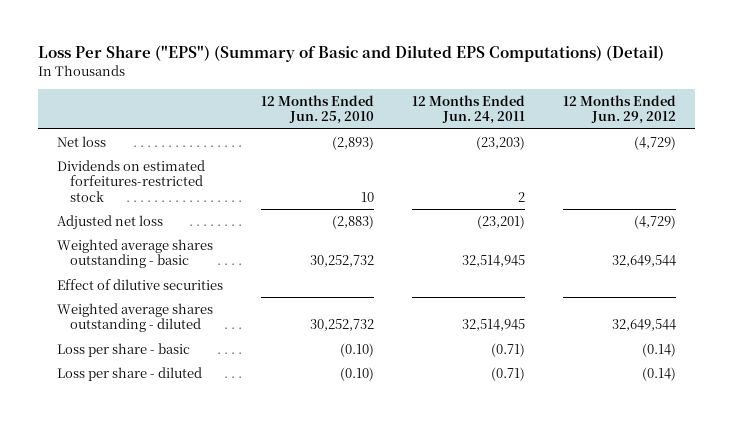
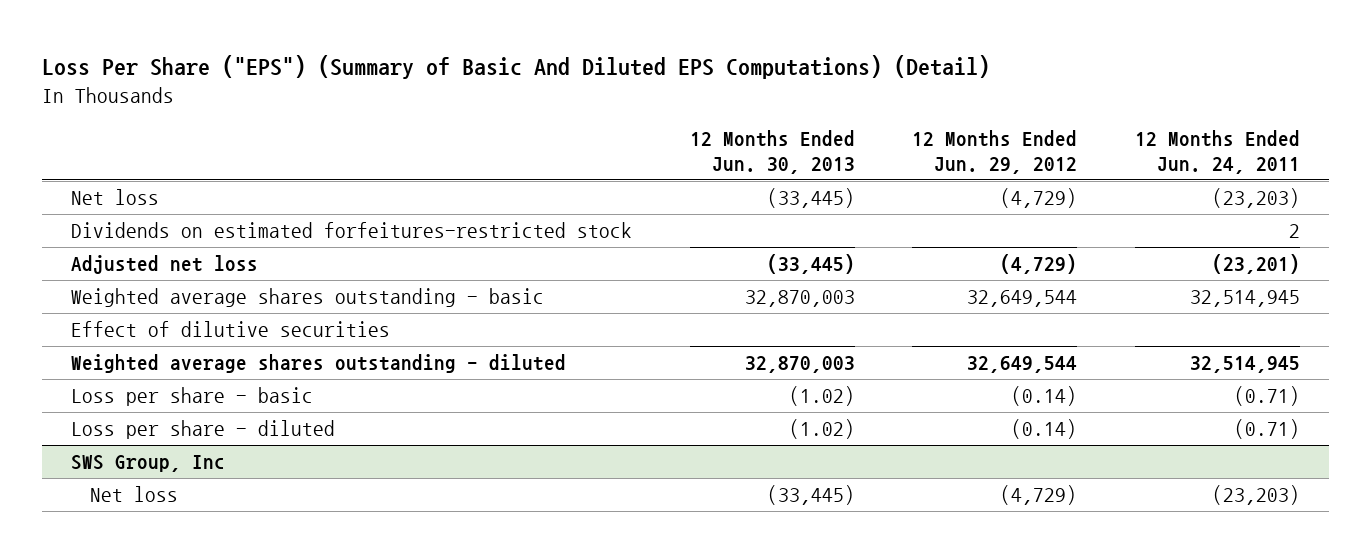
- Loss Per Share ("EPS") (Summary of Basic and Diluted EPS Computations) (Detail)
+ Loss Per Share ("EPS") (Summary of Basic And Diluted EPS Computations) (Detail)
- | 12 Months Ended Jun. 25, 2010 | 12 Months Ended Jun. 24, 2011 | 12 Months Ended Jun. 29, 2012
+ | 12 Months Ended Jun. 30, 2013 | 12 Months Ended Jun. 29, 2012 | 12 Months Ended Jun. 24, 2011
+ SWS Group, Inc
+ Net loss | (33,445) | (4,729) | (23,203)

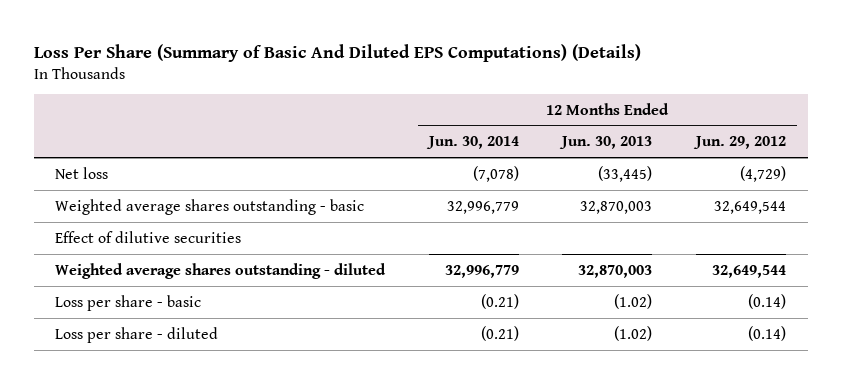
- Loss Per Share ("EPS") (Summary of Basic And Diluted EPS Computations) (Detail)
+ Loss Per Share (Summary of Basic And Diluted EPS Computations) (Details)
- | 12 Months Ended Jun. 30, 2013 | 12 Months Ended Jun. 29, 2012 | 12 Months Ended Jun. 24, 2011
+ | 12 Months Ended Jun. 30, 2014 | 12 Months Ended Jun. 30, 2013 | 12 Months Ended Jun. 29, 2012
- Dividends on estimated forfeitures-restricted stock | | | 2
- Adjusted net loss | (33,445) | (4,729) | (23,201)
- SWS Group, Inc
- Net loss | (33,445) | (4,729) | (23,203)

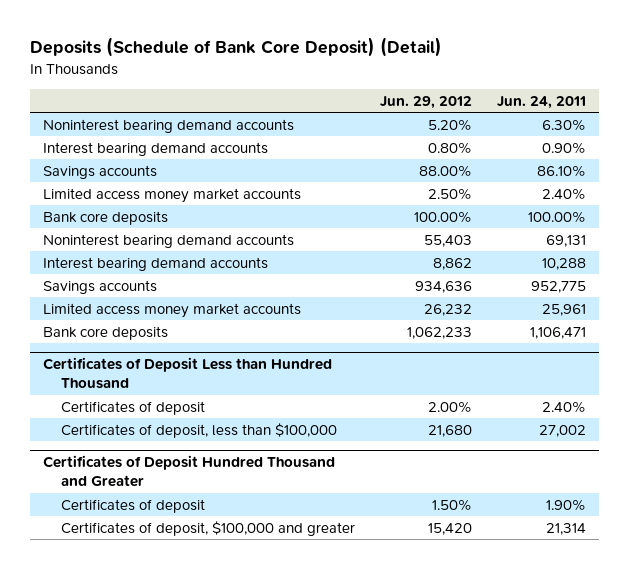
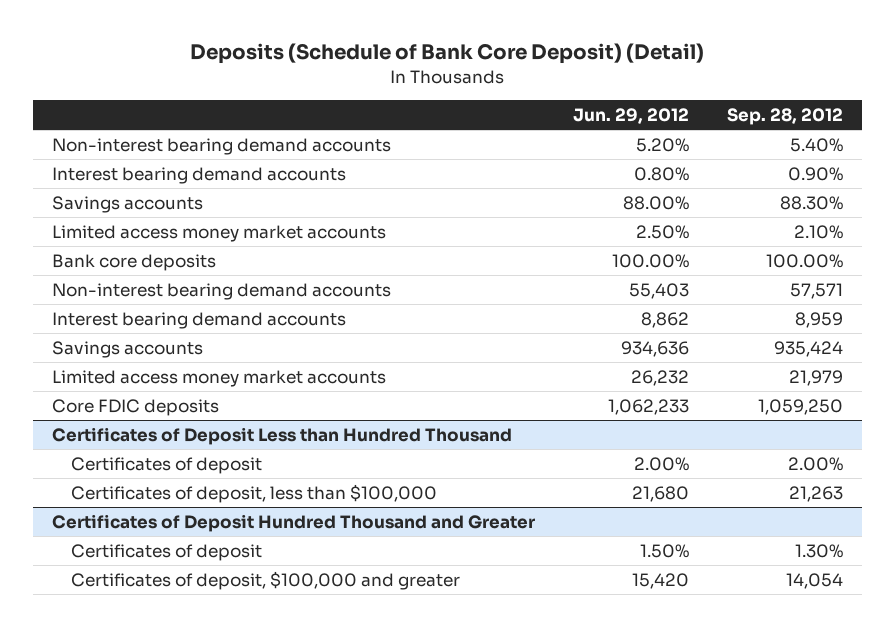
- | Jun. 29, 2012 | Jun. 24, 2011
+ | Jun. 29, 2012 | Sep. 28, 2012
- Noninterest bearing demand accounts | 5.20% | 6.30%
+ Non-interest bearing demand accounts | 5.20% | 5.40%
- Noninterest bearing demand accounts | 55,403 | 69,131
+ Non-interest bearing demand accounts | 55,403 | 57,571
- Bank core deposits | 1,062,233 | 1,106,471
+ Core FDIC deposits | 1,062,233 | 1,059,250

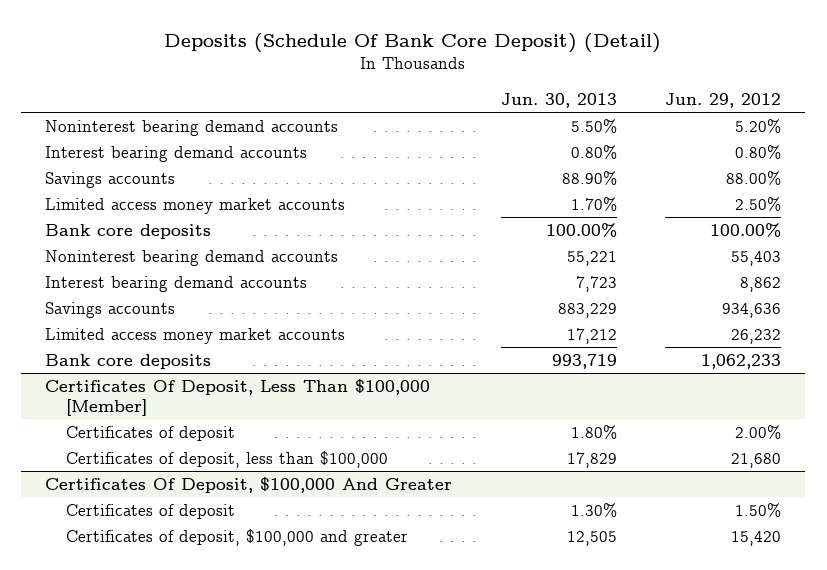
- Deposits (Schedule of Bank Core Deposit) (Detail)
+ Deposits (Schedule Of Bank Core Deposit) (Detail)
- | Jun. 29, 2012 | Sep. 28, 2012
+ | Jun. 30, 2013 | Jun. 29, 2012
- Non-interest bearing demand accounts | 5.20% | 5.40%
+ Noninterest bearing demand accounts | 5.50% | 5.20%
- Non-interest bearing demand accounts | 55,403 | 57,571
+ Noninterest bearing demand accounts | 55,221 | 55,403
- Core FDIC deposits | 1,062,233 | 1,059,250
- Certificates of Deposit Less than Hundred Thousand
+ Bank core deposits | 993,719 | 1,062,233
+ Certificates Of Deposit, Less Than $100,000 [Member]
- Certificates of Deposit Hundred Thousand and Greater
+ Certificates Of Deposit, $100,000 And Greater

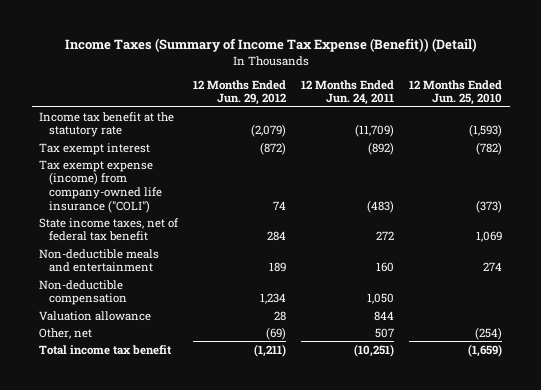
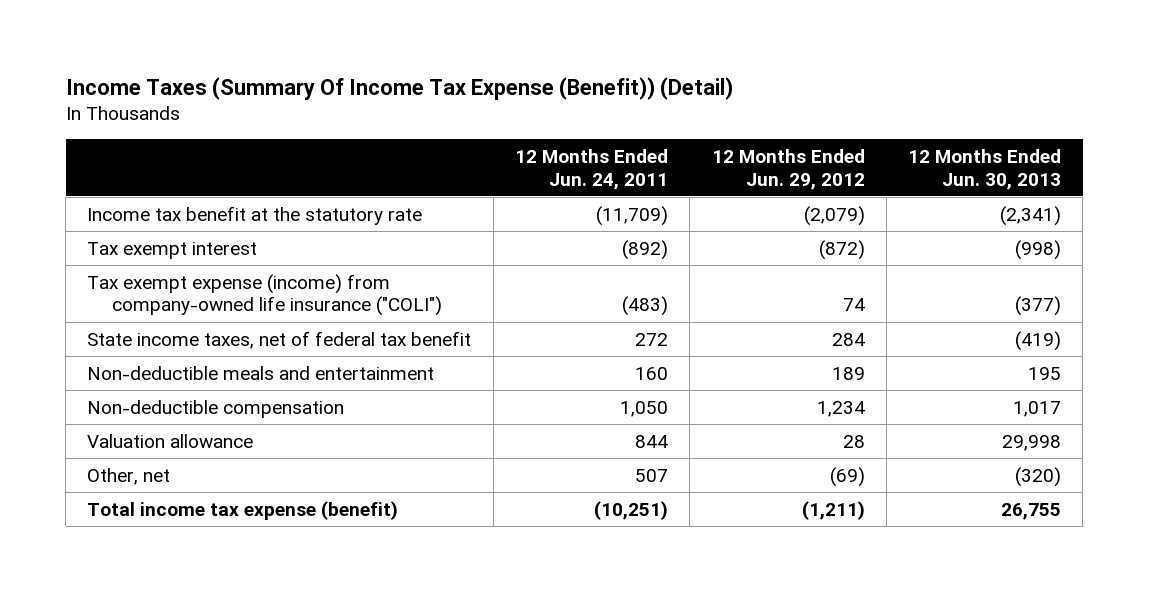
- Income Taxes (Summary of Income Tax Expense (Benefit)) (Detail)
+ Income Taxes (Summary Of Income Tax Expense (Benefit)) (Detail)
- | 12 Months Ended Jun. 29, 2012 | 12 Months Ended Jun. 24, 2011 | 12 Months Ended Jun. 25, 2010
+ | 12 Months Ended Jun. 24, 2011 | 12 Months Ended Jun. 29, 2012 | 12 Months Ended Jun. 30, 2013
- Total income tax benefit | (1,211) | (10,251) | (1,659)
+ Total income tax expense (benefit) | (10,251) | (1,211) | 26,755

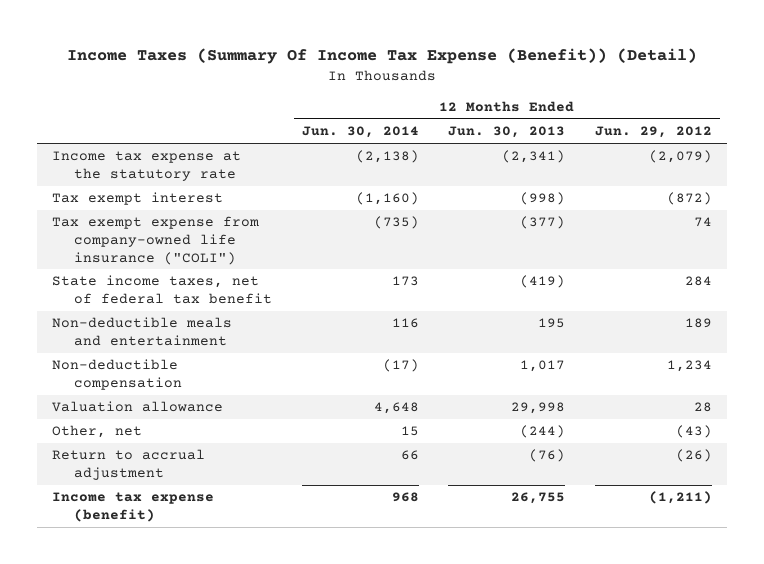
- | 12 Months Ended Jun. 24, 2011 | 12 Months Ended Jun. 29, 2012 | 12 Months Ended Jun. 30, 2013
+ | 12 Months Ended Jun. 30, 2014 | 12 Months Ended Jun. 30, 2013 | 12 Months Ended Jun. 29, 2012
- Income tax benefit at the statutory rate | (11,709) | (2,079) | (2,341)
+ Income tax expense at the statutory rate | (2,138) | (2,341) | (2,079)
- Tax exempt expense (income) from company-owned life insurance ("COLI") | (483) | 74 | (377)
+ Tax exempt expense from company-owned life insurance ("COLI") | (735) | (377) | 74
- Other, net | 507 | (69) | (320)
- Total income tax expense (benefit) | (10,251) | (1,211) | 26,755
+ Other, net | 15 | (244) | (43)
+ Return to accrual adjustment | 66 | (76) | (26)
+ Income tax expense (benefit) | 968 | 26,755 | (1,211)

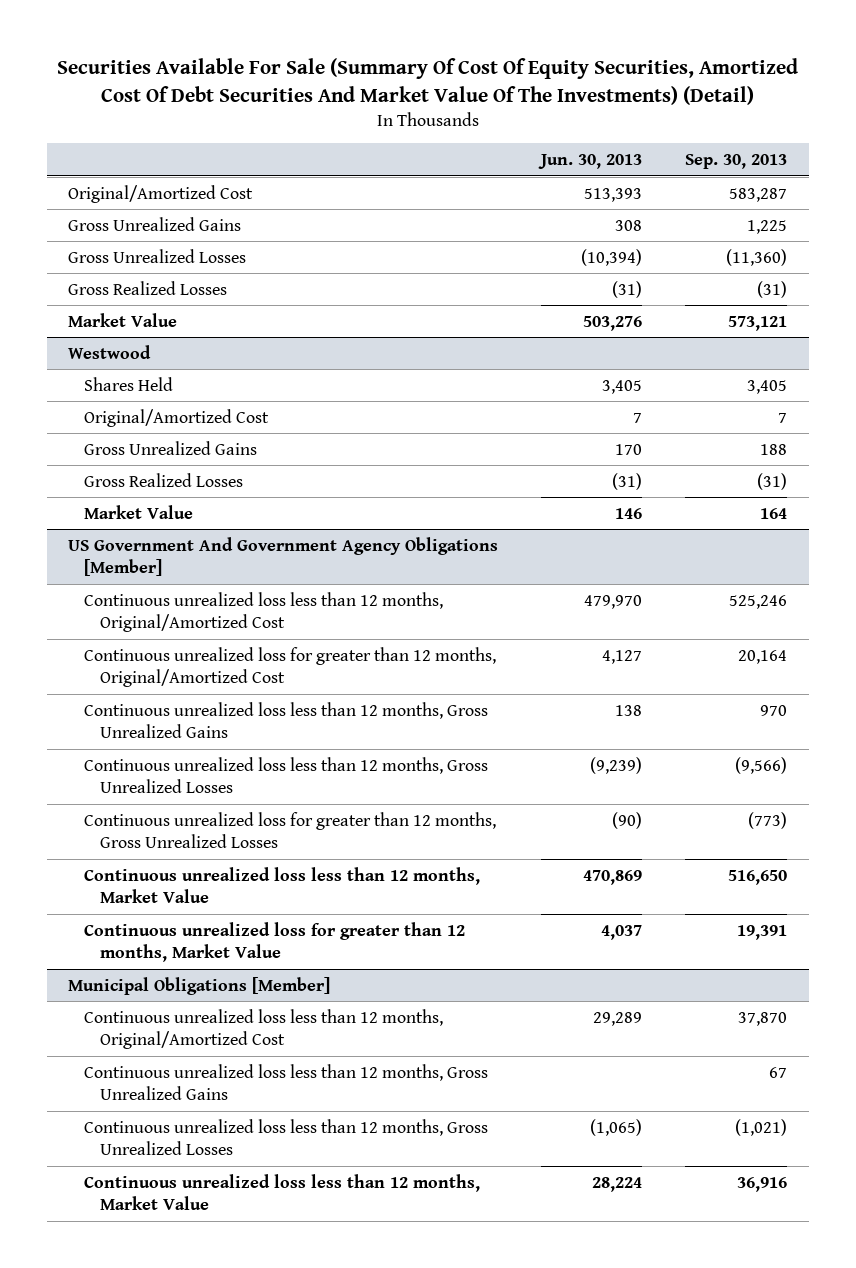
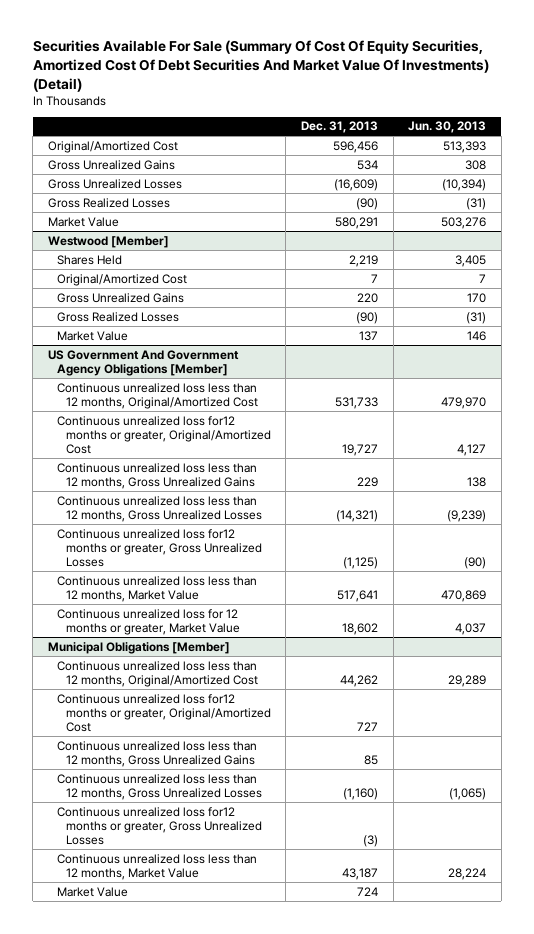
- Securities Available For Sale (Summary Of Cost Of Equity Securities, Amortized Cost Of Debt Securities And Market Value Of The Investments) (Detail)
+ Securities Available For Sale (Summary Of Cost Of Equity Securities, Amortized Cost Of Debt Securities And Market Value Of Investments) (Detail)
- | Jun. 30, 2013 | Sep. 30, 2013
+ | Dec. 31, 2013 | Jun. 30, 2013
- Westwood
+ Westwood [Member]
@ US Government And Government Agency Obligations [Member]
- Continuous unrealized loss for greater than 12 months, Original/Amortized Cost | 4,127 | 20,164
+ Continuous unrealized loss for12 months or greater, Original/Amortized Cost | 19,727 | 4,127
- Continuous unrealized loss for greater than 12 months, Gross Unrealized Losses | (90) | (773)
+ Continuous unrealized loss for12 months or greater, Gross Unrealized Losses | (1,125) | (90)
- Continuous unrealized loss for greater than 12 months, Market Value | 4,037 | 19,391
+ Continuous unrealized loss for 12 months or greater, Market Value | 18,602 | 4,037
@ Municipal Obligations [Member]
+ Continuous unrealized loss for12 months or greater, Original/Amortized Cost | 727 |
+ Continuous unrealized loss for12 months or greater, Gross Unrealized Losses | (3) |
+ Market Value | 724 |

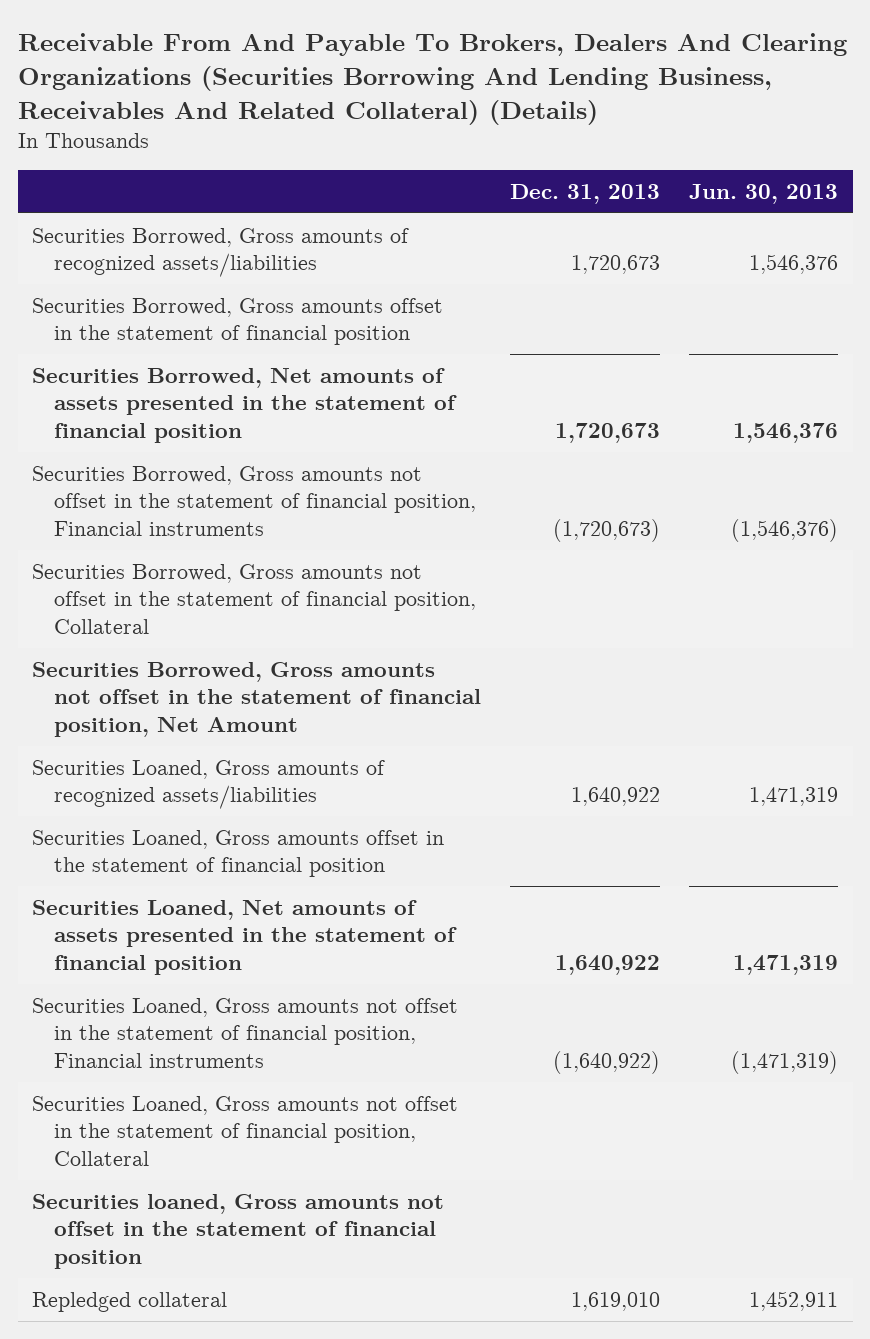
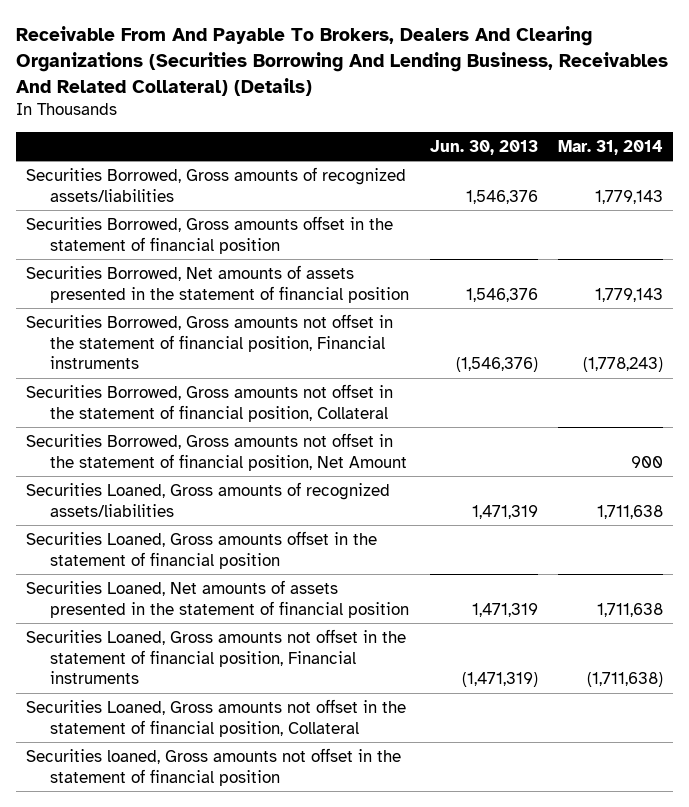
- | Dec. 31, 2013 | Jun. 30, 2013
+ | Jun. 30, 2013 | Mar. 31, 2014
- Repledged collateral | 1,619,010 | 1,452,911

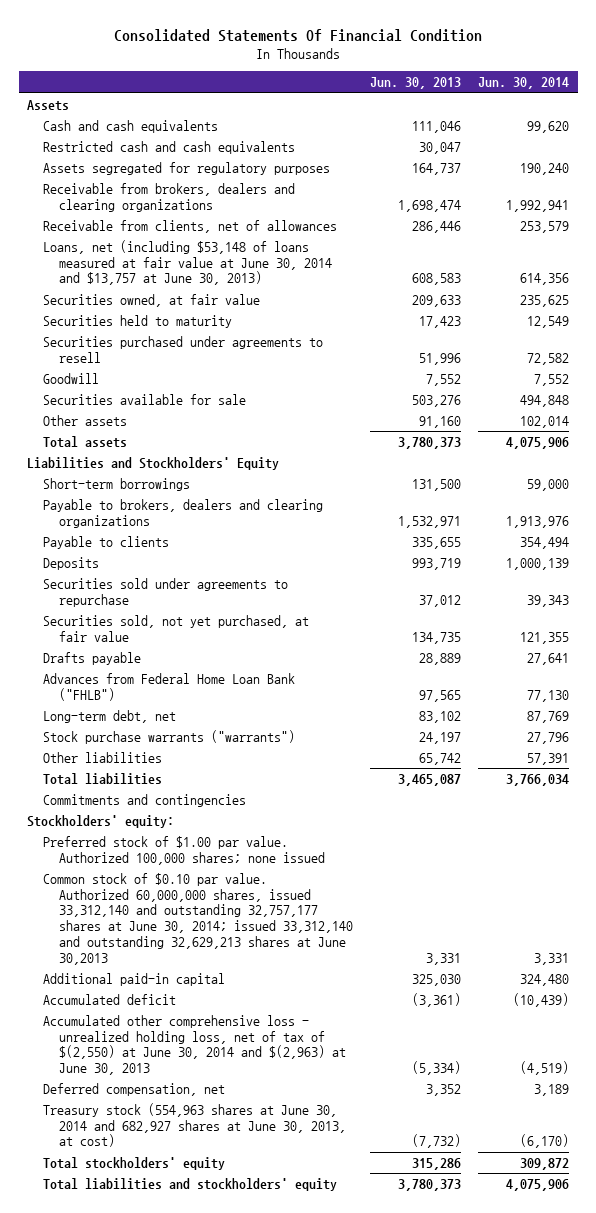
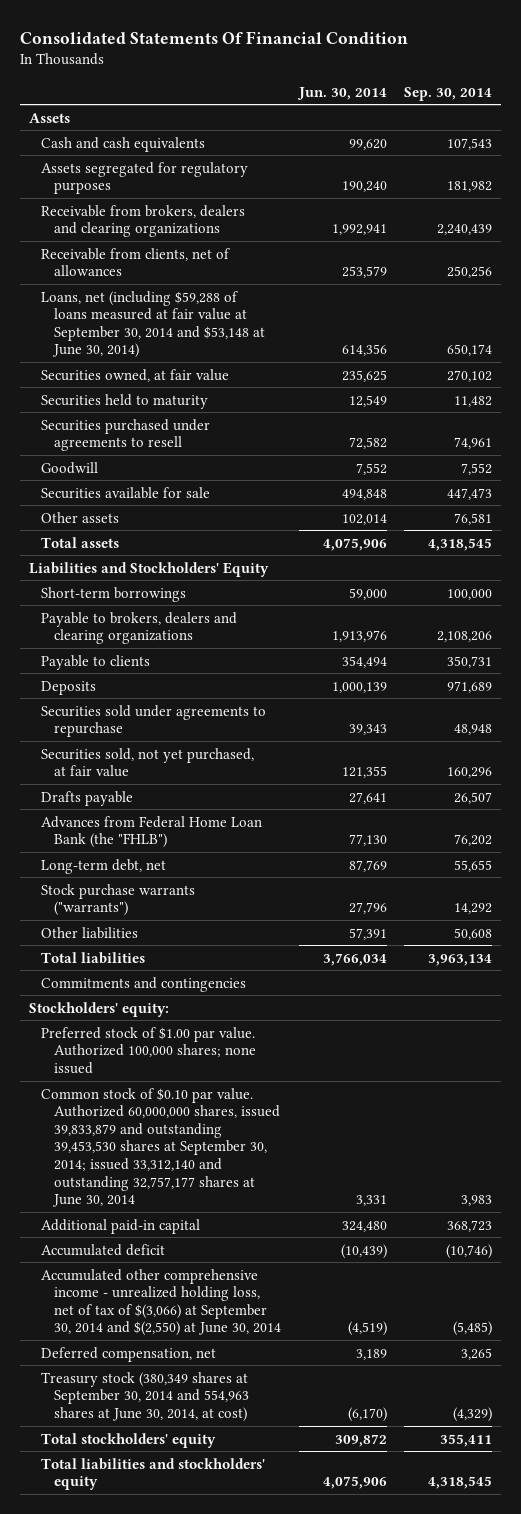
- | Jun. 30, 2013 | Jun. 30, 2014
+ | Jun. 30, 2014 | Sep. 30, 2014
- Restricted cash and cash equivalents | 30,047 |
- Loans, net (including $53,148 of loans measured at fair value at June 30, 2014 and $13,757 at June 30, 2013) | 608,583 | 614,356
+ Loans, net (including $59,288 of loans measured at fair value at September 30, 2014 and $53,148 at June 30, 2014) | 614,356 | 650,174
- Advances from Federal Home Loan Bank ("FHLB") | 97,565 | 77,130
+ Advances from Federal Home Loan Bank (the "FHLB") | 77,130 | 76,202
- Common stock of $0.10 par value. Authorized 60,000,000 shares, issued 33,312,140 and outstanding 32,757,177 shares at June 30, 2014; issued 33,312,140 and outstanding 32,629,213 shares at June 30,2013 | 3,331 | 3,331
+ Common stock of $0.10 par value. Authorized 60,000,000 shares, issued 39,833,879 and outstanding 39,453,530 shares at September 30, 2014; issued 33,312,140 and outstanding 32,757,177 shares at June 30, 2014 | 3,331 | 3,983
- Accumulated other comprehensive loss - unrealized holding loss, net of tax of $(2,550) at June 30, 2014 and $(2,963) at June 30, 2013 | (5,334) | (4,519)
+ Accumulated other comprehensive income - unrealized holding loss, net of tax of $(3,066) at September 30, 2014 and $(2,550) at June 30, 2014 | (4,519) | (5,485)
- Treasury stock (554,963 shares at June 30, 2014 and 682,927 shares at June 30, 2013, at cost) | (7,732) | (6,170)
+ Treasury stock (380,349 shares at September 30, 2014 and 554,963 shares at June 30, 2014, at cost) | (6,170) | (4,329)

